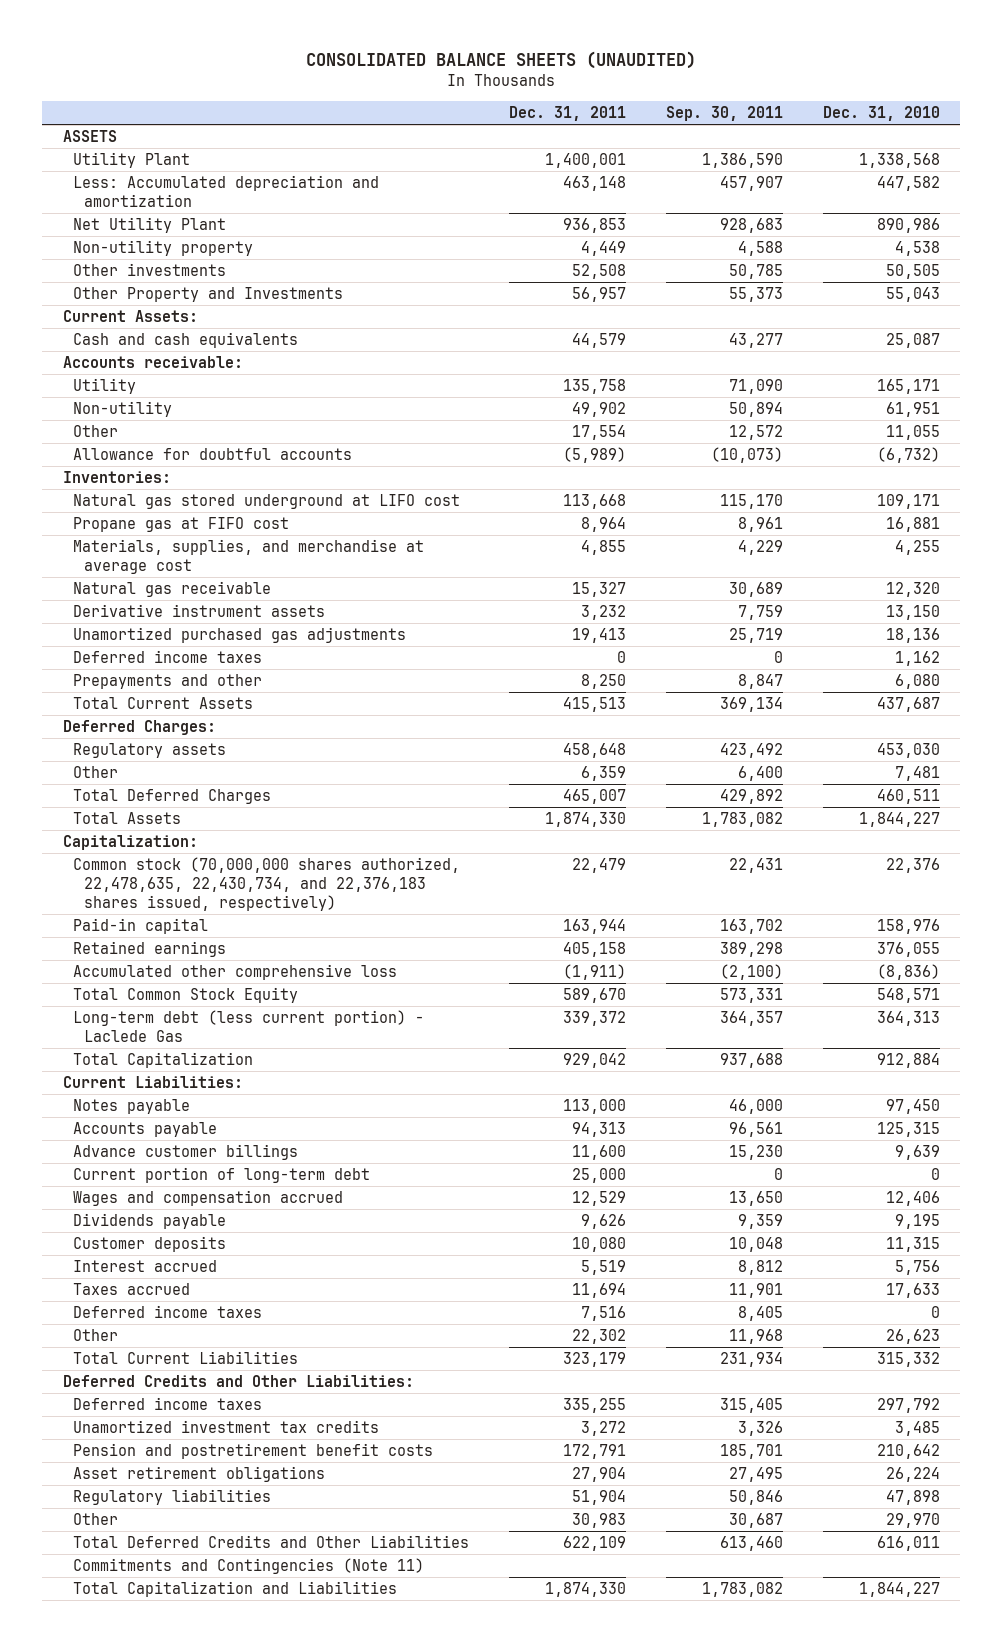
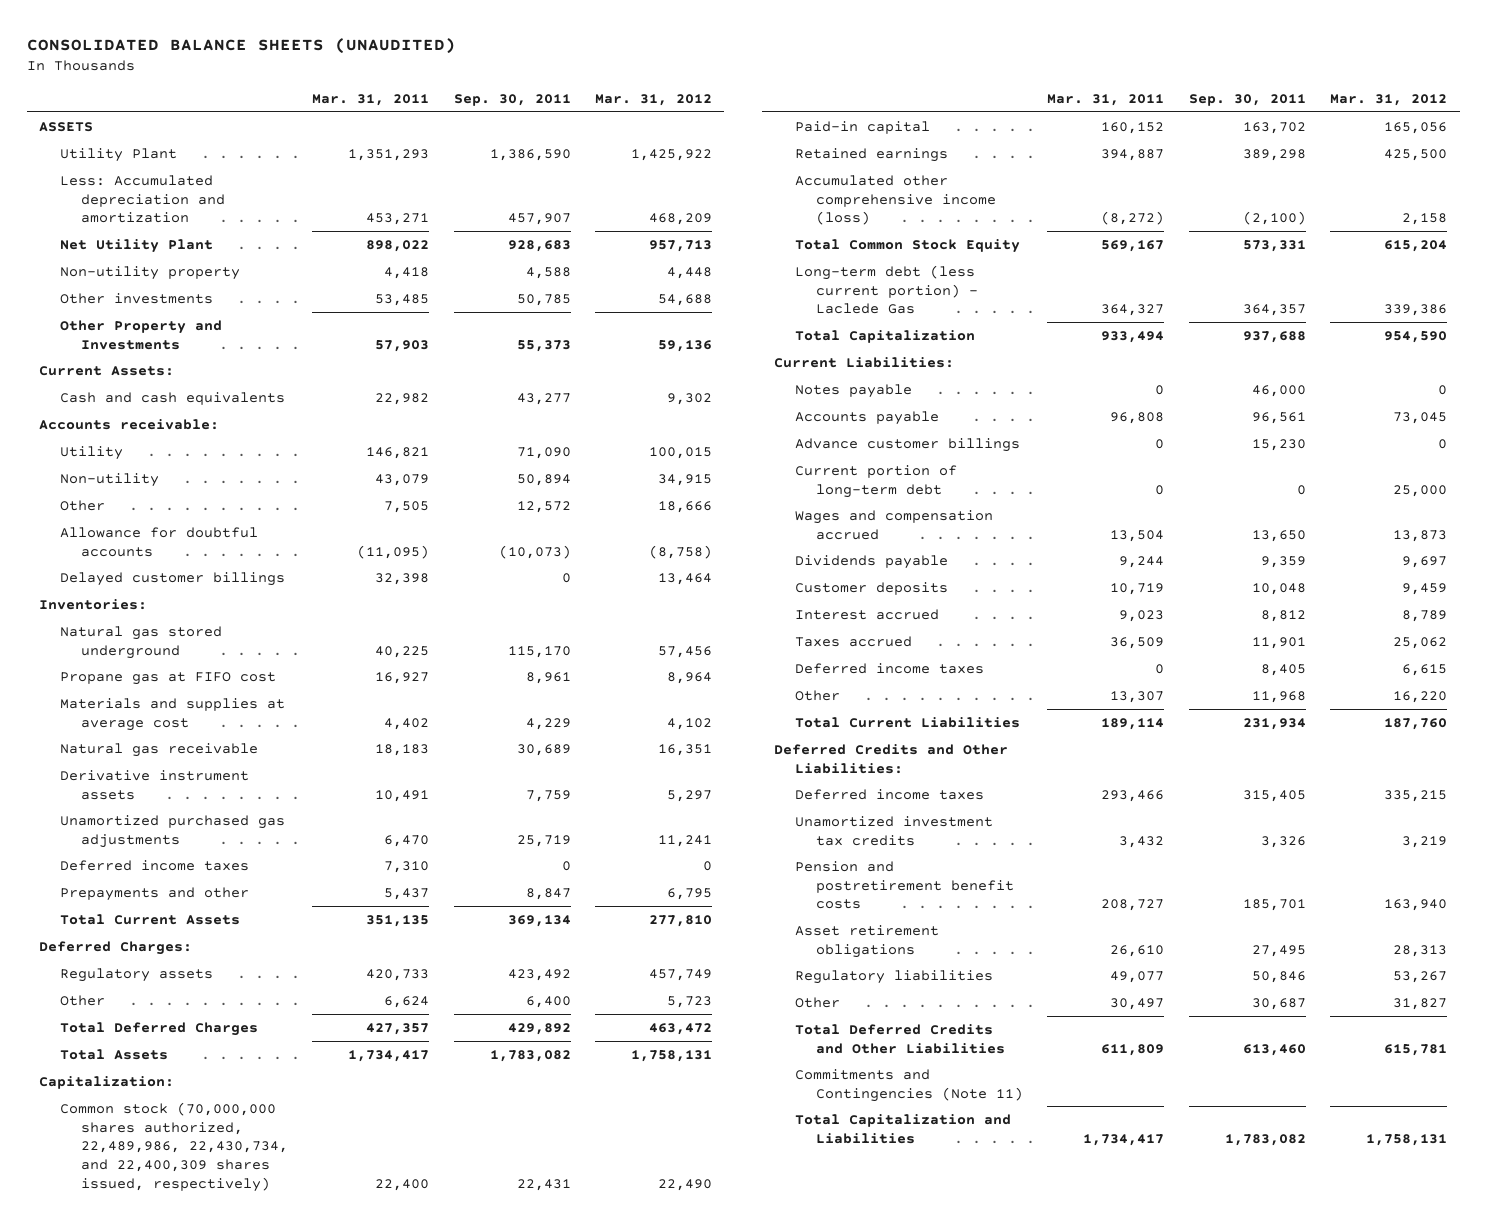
- | Dec. 31, 2011 | Sep. 30, 2011 | Dec. 31, 2010
+ | Mar. 31, 2011 | Sep. 30, 2011 | Mar. 31, 2012
+ Delayed customer billings | 32,398 | 0 | 13,464
- Natural gas stored underground at LIFO cost | 113,668 | 115,170 | 109,171
+ Natural gas stored underground | 40,225 | 115,170 | 57,456
- Materials, supplies, and merchandise at average cost | 4,855 | 4,229 | 4,255
+ Materials and supplies at average cost | 4,402 | 4,229 | 4,102
- Common stock (70,000,000 shares authorized, 22,478,635, 22,430,734, and 22,376,183 shares issued, respectively) | 22,479 | 22,431 | 22,376
+ Common stock (70,000,000 shares authorized, 22,489,986, 22,430,734, and 22,400,309 shares issued, respectively) | 22,400 | 22,431 | 22,490
- Accumulated other comprehensive loss | (1,911) | (2,100) | (8,836)
+ Accumulated other comprehensive income (loss) | (8,272) | (2,100) | 2,158

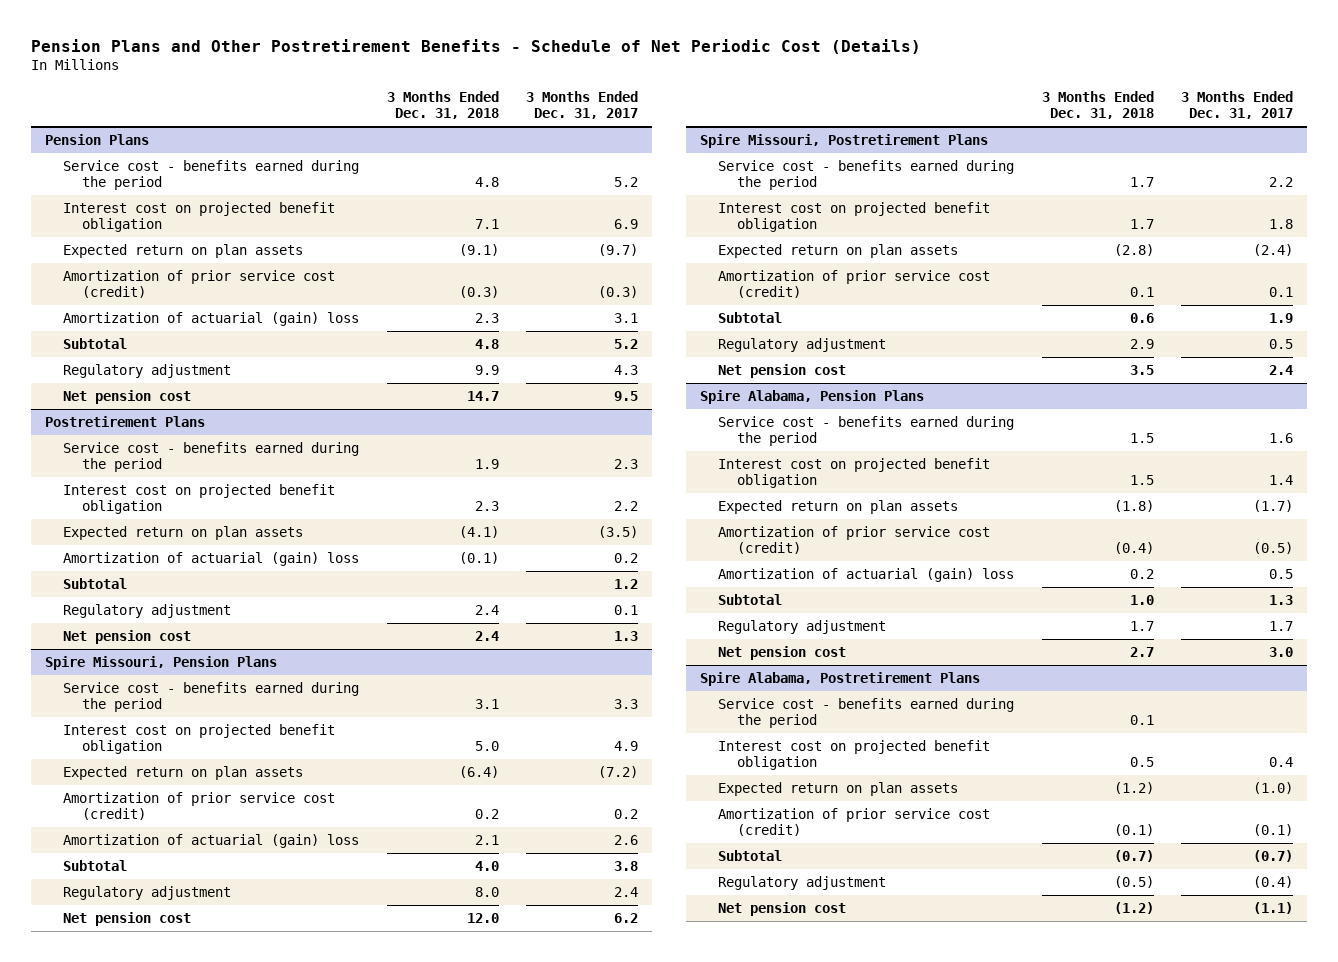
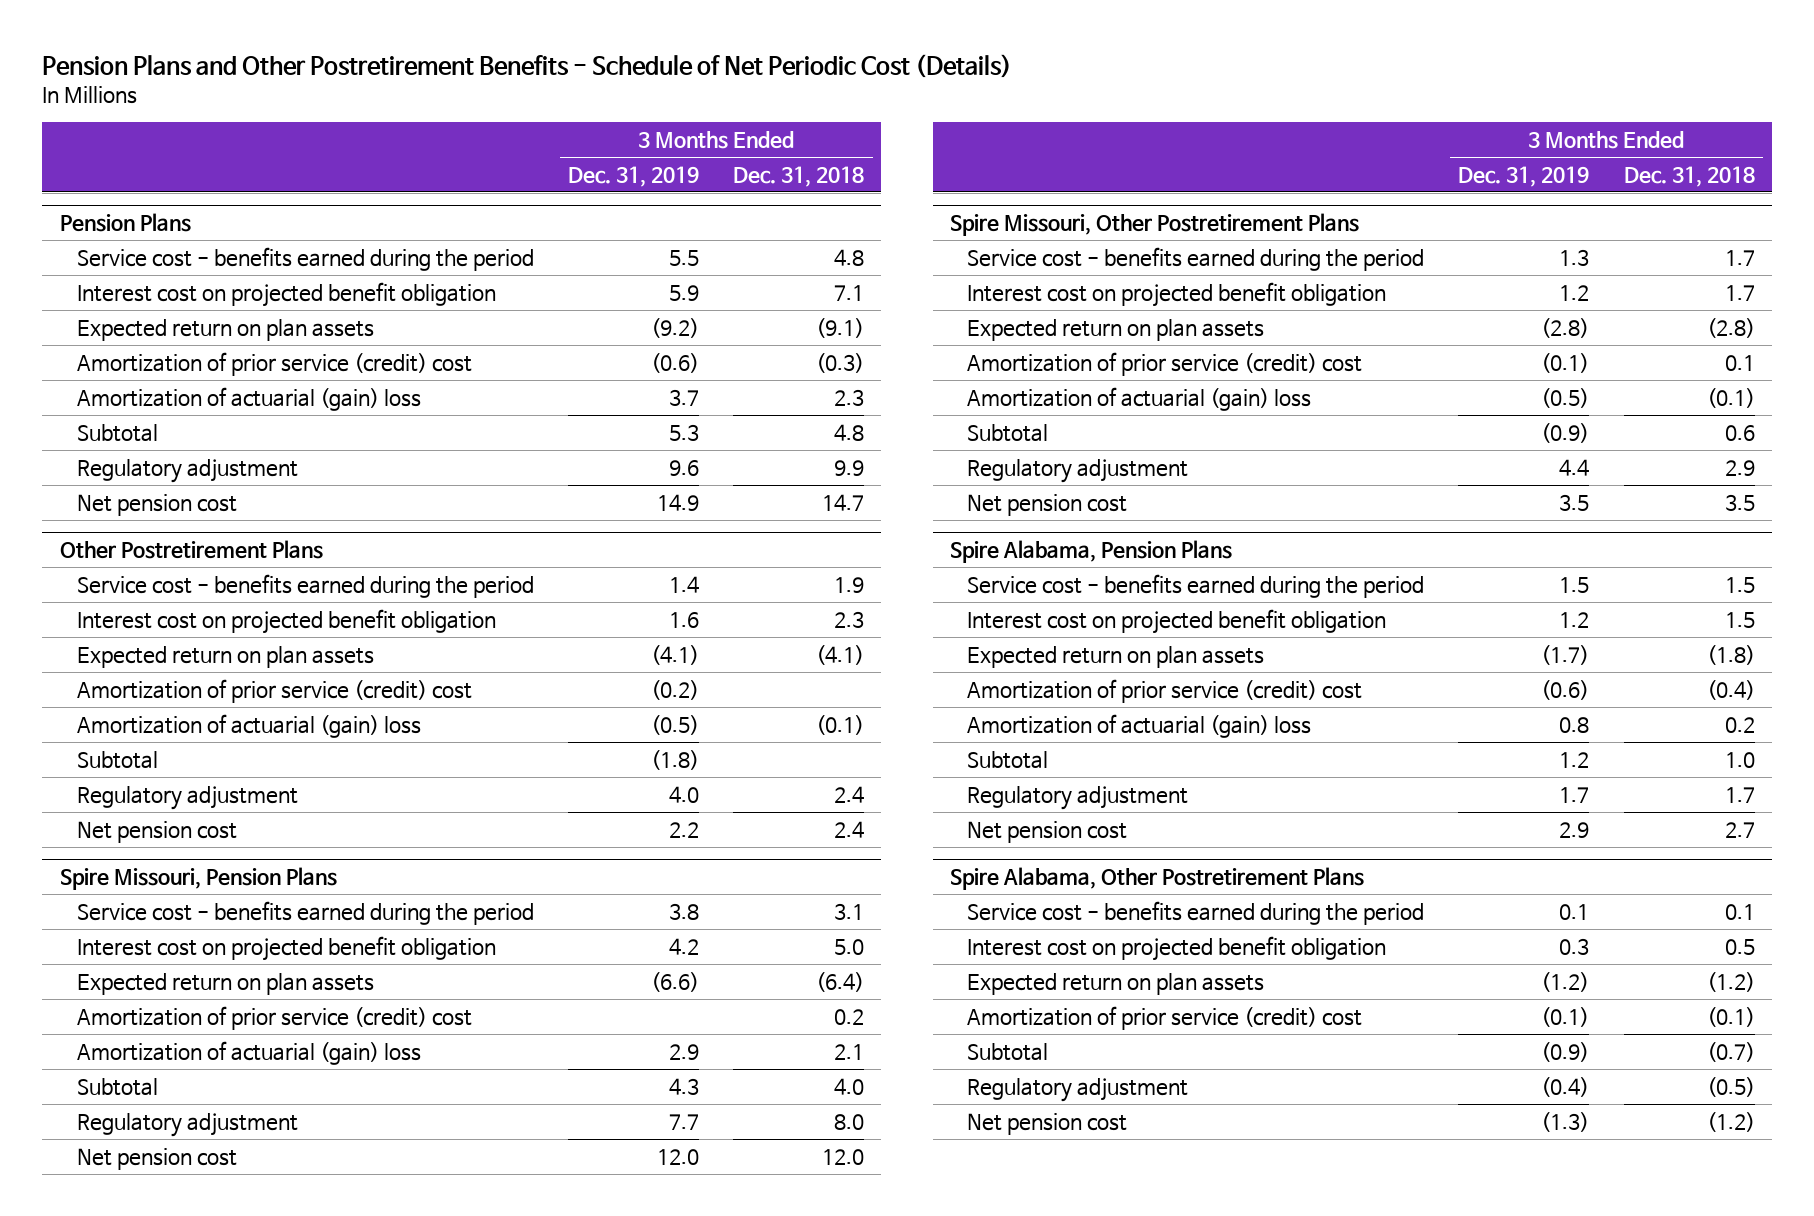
- | 3 Months Ended Dec. 31, 2018 | 3 Months Ended Dec. 31, 2017
+ | 3 Months Ended Dec. 31, 2019 | 3 Months Ended Dec. 31, 2018
@ Pension Plans
- Amortization of prior service cost (credit) | (0.3) | (0.3)
+ Amortization of prior service (credit) cost | (0.6) | (0.3)
- Postretirement Plans
+ Other Postretirement Plans
+ Amortization of prior service (credit) cost | (0.2) |
@ Spire Missouri, Pension Plans
- Amortization of prior service cost (credit) | 0.2 | 0.2
+ Amortization of prior service (credit) cost | | 0.2
- Spire Missouri, Postretirement Plans
+ Spire Missouri, Other Postretirement Plans
- Amortization of prior service cost (credit) | 0.1 | 0.1
+ Amortization of prior service (credit) cost | (0.1) | 0.1
+ Amortization of actuarial (gain) loss | (0.5) | (0.1)
@ Spire Alabama, Pension Plans
- Amortization of prior service cost (credit) | (0.4) | (0.5)
+ Amortization of prior service (credit) cost | (0.6) | (0.4)
- Spire Alabama, Postretirement Plans
+ Spire Alabama, Other Postretirement Plans
- Amortization of prior service cost (credit) | (0.1) | (0.1)
+ Amortization of prior service (credit) cost | (0.1) | (0.1)

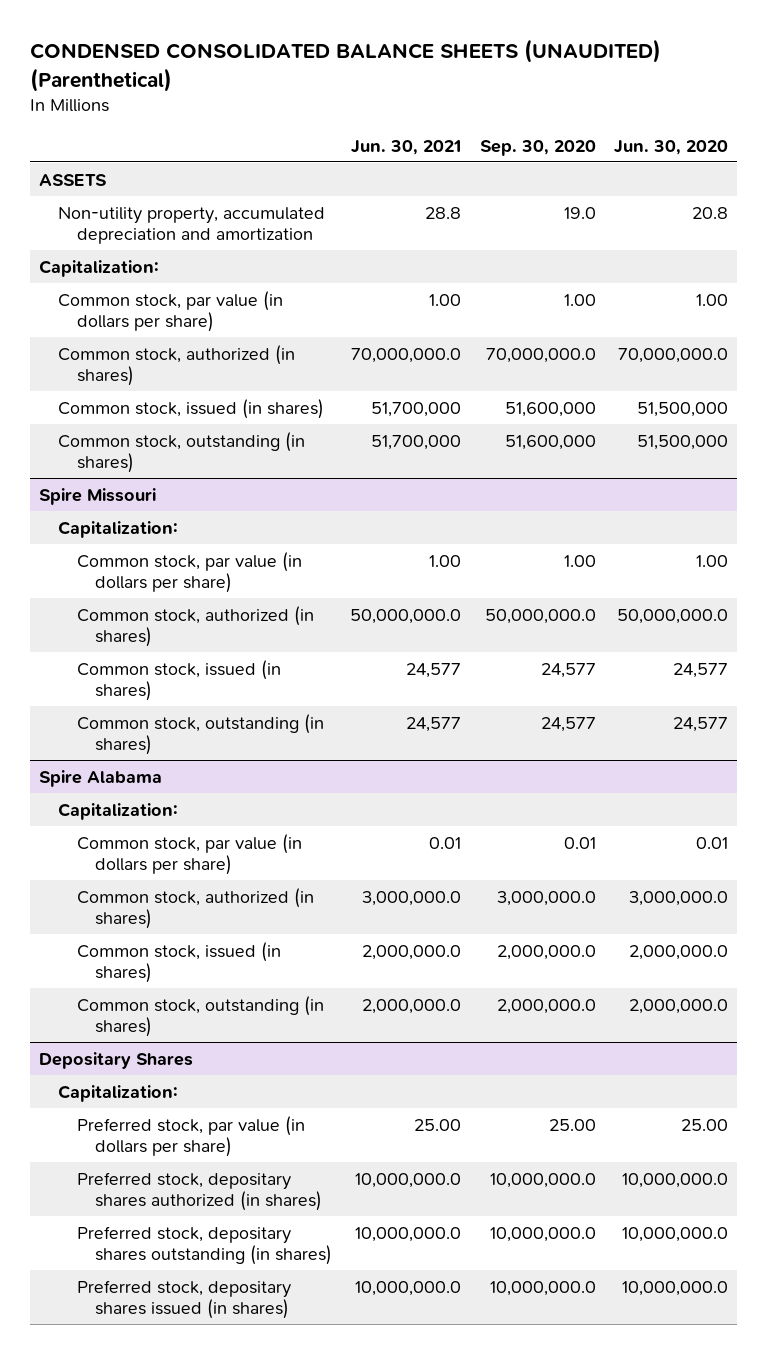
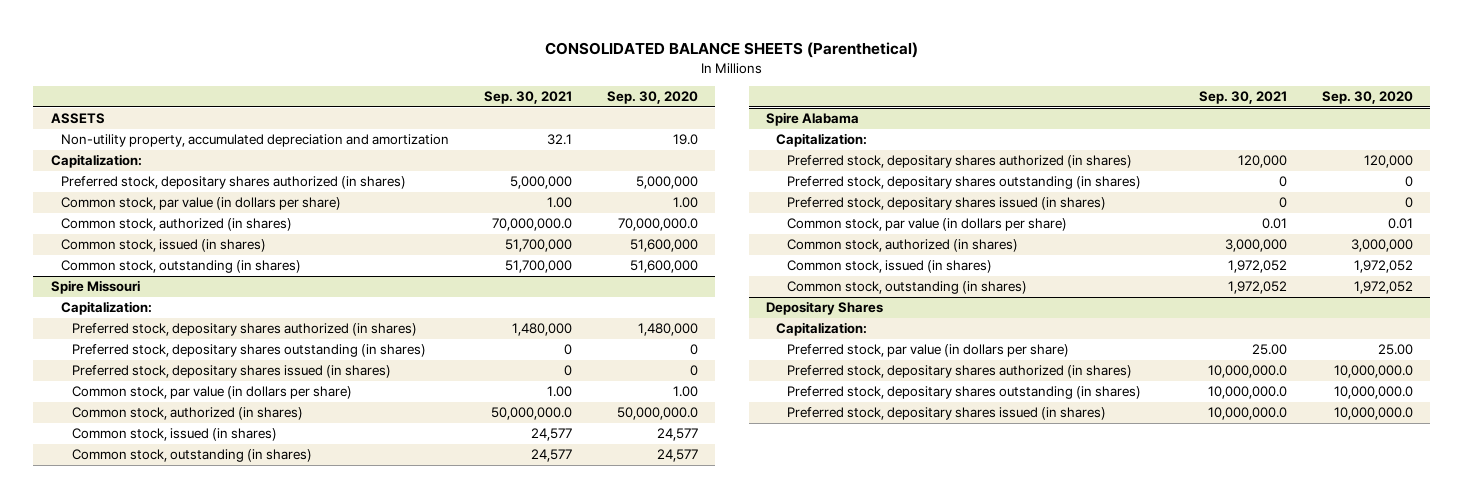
- CONDENSED CONSOLIDATED BALANCE SHEETS (UNAUDITED) (Parenthetical)
+ CONSOLIDATED BALANCE SHEETS (Parenthetical)
- | Jun. 30, 2021 | Sep. 30, 2020 | Jun. 30, 2020
+ | Sep. 30, 2021 | Sep. 30, 2020
+ Preferred stock, depositary shares authorized (in shares) | 5,000,000 | 5,000,000
@ Spire Missouri
+ Preferred stock, depositary shares authorized (in shares) | 1,480,000 | 1,480,000
+ Preferred stock, depositary shares outstanding (in shares) | 0 | 0
+ Preferred stock, depositary shares issued (in shares) | 0 | 0
@ Spire Alabama
+ Preferred stock, depositary shares authorized (in shares) | 120,000 | 120,000
+ Preferred stock, depositary shares outstanding (in shares) | 0 | 0
+ Preferred stock, depositary shares issued (in shares) | 0 | 0
- Common stock, authorized (in shares) | 3,000,000.0 | 3,000,000.0 | 3,000,000.0
- Common stock, issued (in shares) | 2,000,000.0 | 2,000,000.0 | 2,000,000.0
- Common stock, outstanding (in shares) | 2,000,000.0 | 2,000,000.0 | 2,000,000.0
+ Common stock, authorized (in shares) | 3,000,000 | 3,000,000
+ Common stock, issued (in shares) | 1,972,052 | 1,972,052
+ Common stock, outstanding (in shares) | 1,972,052 | 1,972,052

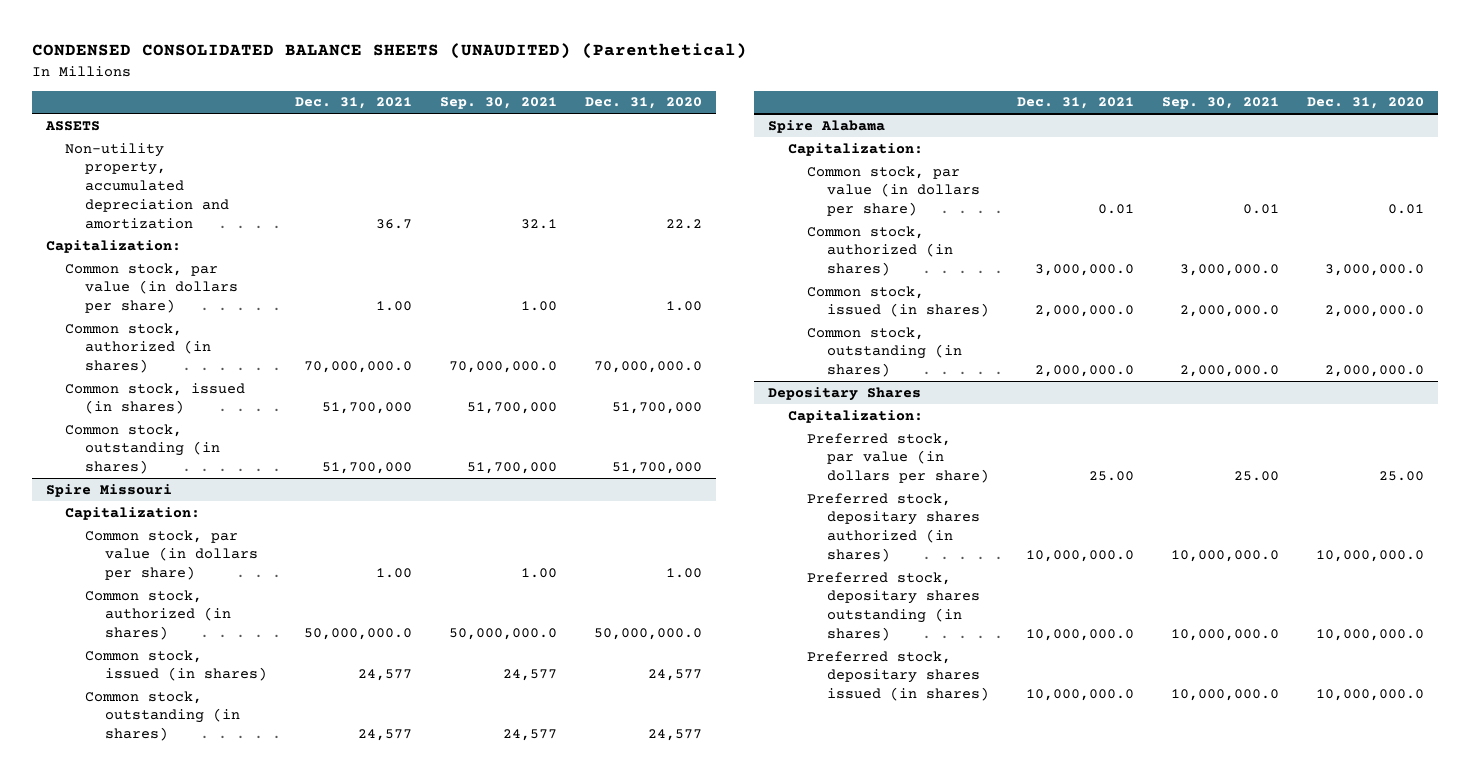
- CONSOLIDATED BALANCE SHEETS (Parenthetical)
+ CONDENSED CONSOLIDATED BALANCE SHEETS (UNAUDITED) (Parenthetical)
- | Sep. 30, 2021 | Sep. 30, 2020
+ | Dec. 31, 2021 | Sep. 30, 2021 | Dec. 31, 2020
- Preferred stock, depositary shares authorized (in shares) | 5,000,000 | 5,000,000
@ Spire Missouri
- Preferred stock, depositary shares authorized (in shares) | 1,480,000 | 1,480,000
- Preferred stock, depositary shares outstanding (in shares) | 0 | 0
- Preferred stock, depositary shares issued (in shares) | 0 | 0
@ Spire Alabama
- Preferred stock, depositary shares authorized (in shares) | 120,000 | 120,000
- Preferred stock, depositary shares outstanding (in shares) | 0 | 0
- Preferred stock, depositary shares issued (in shares) | 0 | 0
- Common stock, authorized (in shares) | 3,000,000 | 3,000,000
- Common stock, issued (in shares) | 1,972,052 | 1,972,052
- Common stock, outstanding (in shares) | 1,972,052 | 1,972,052
+ Common stock, authorized (in shares) | 3,000,000.0 | 3,000,000.0 | 3,000,000.0
+ Common stock, issued (in shares) | 2,000,000.0 | 2,000,000.0 | 2,000,000.0
+ Common stock, outstanding (in shares) | 2,000,000.0 | 2,000,000.0 | 2,000,000.0

